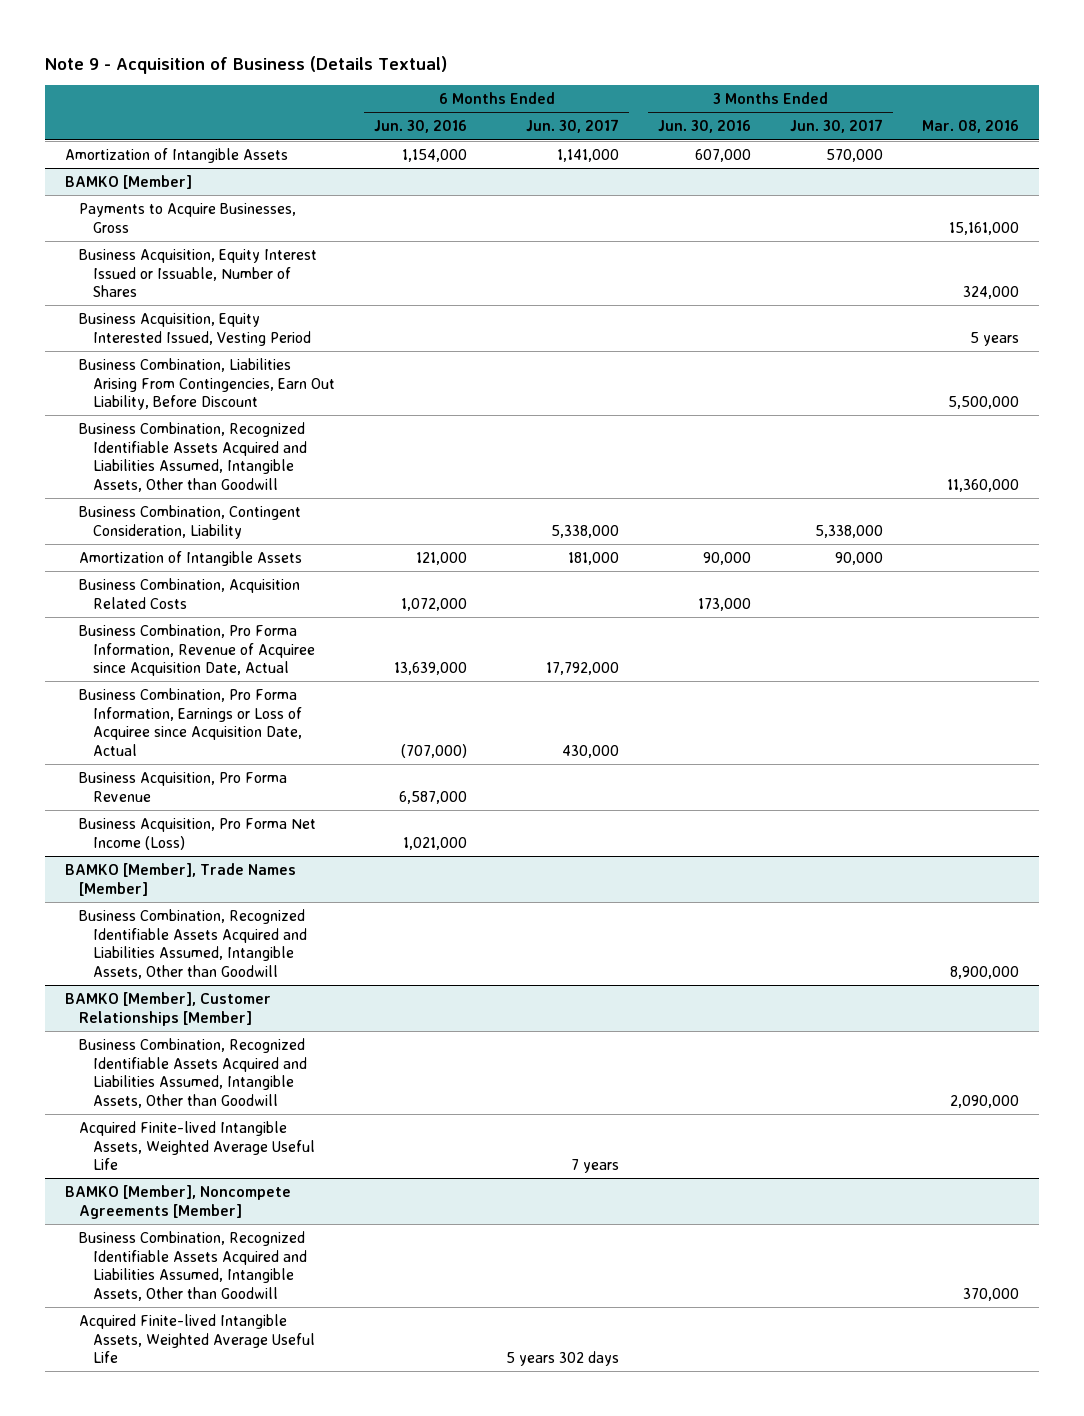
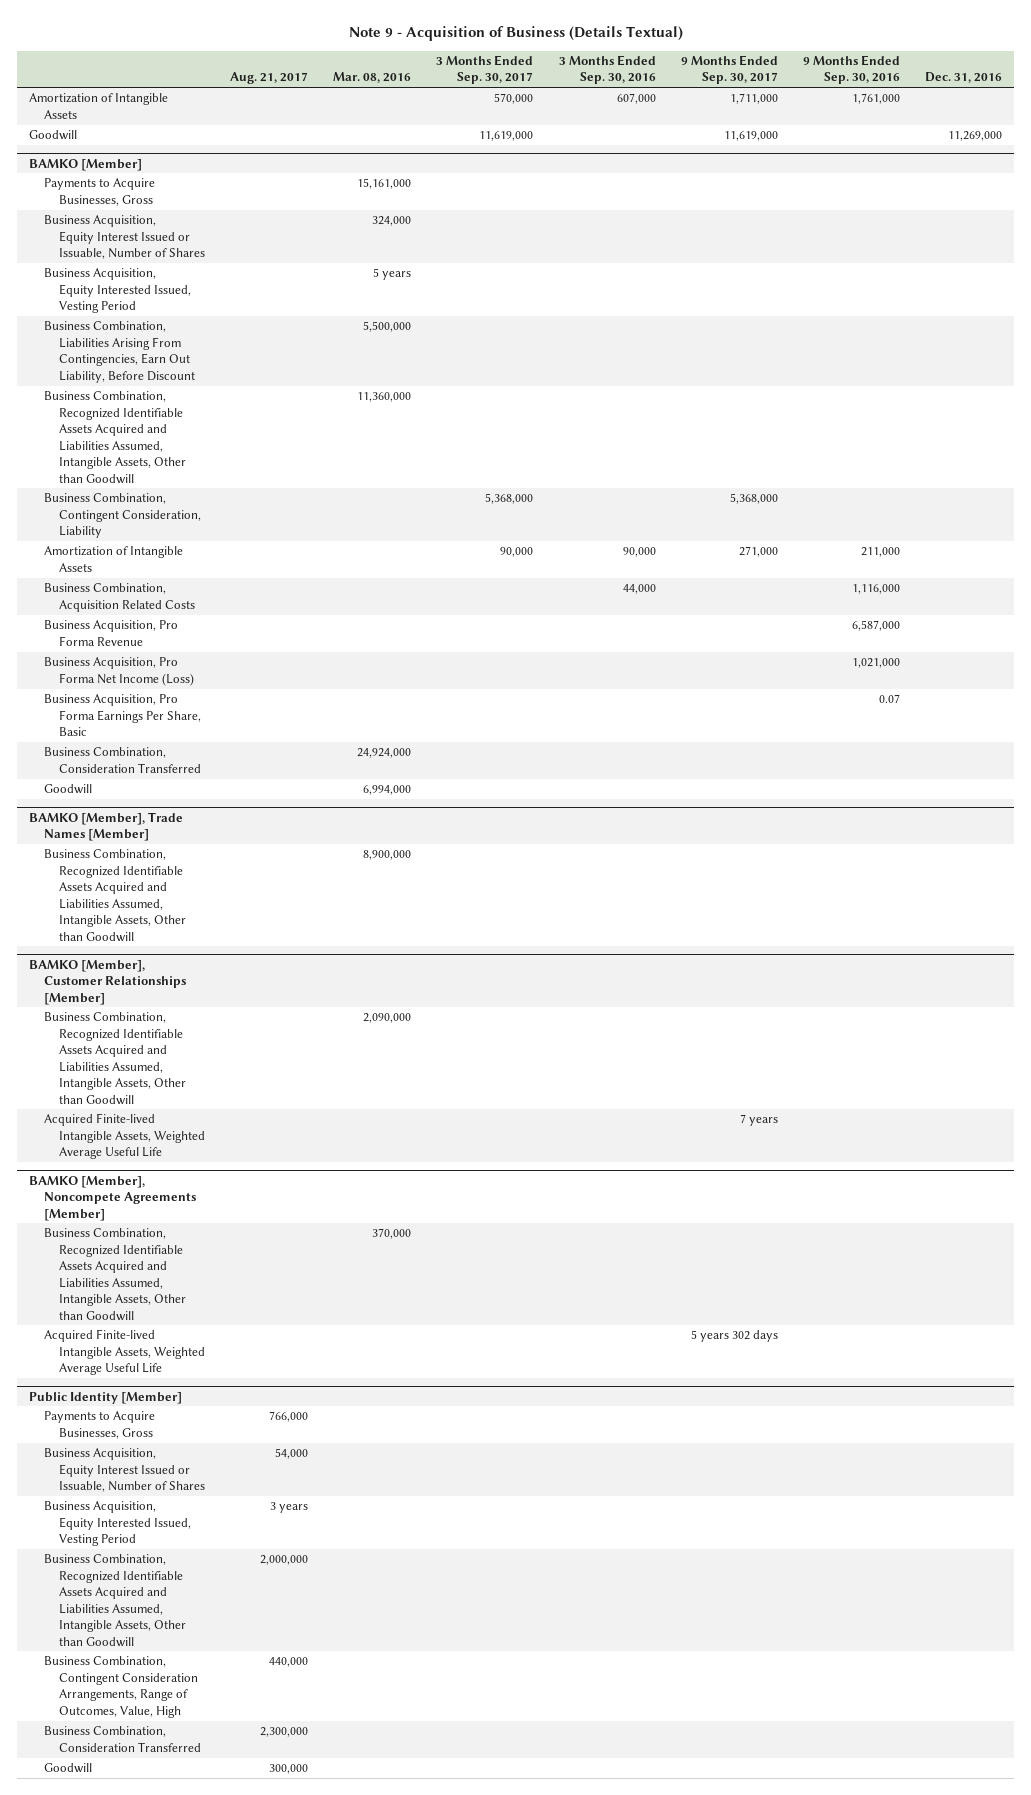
- | 6 Months Ended Jun. 30, 2016 | 6 Months Ended Jun. 30, 2017 | 3 Months Ended Jun. 30, 2016 | 3 Months Ended Jun. 30, 2017 | Mar. 08, 2016
+ | Aug. 21, 2017 | Mar. 08, 2016 | 3 Months Ended Sep. 30, 2017 | 3 Months Ended Sep. 30, 2016 | 9 Months Ended Sep. 30, 2017 | 9 Months Ended Sep. 30, 2016 | Dec. 31, 2016
+ Goodwill | | | 11,619,000 | | 11,619,000 | | 11,269,000
@ BAMKO [Member]
- Business Combination, Pro Forma Information, Revenue of Acquiree since Acquisition Date, Actual | 13,639,000 | 17,792,000 | | |
- Business Combination, Pro Forma Information, Earnings or Loss of Acquiree since Acquisition Date, Actual | (707,000) | 430,000 | | |
+ Business Acquisition, Pro Forma Earnings Per Share, Basic | | | | | | 0.07 |
+ Business Combination, Consideration Transferred | | 24,924,000 | | | | |
+ Goodwill | | 6,994,000 | | | | |
+ Public Identity [Member]
+ Payments to Acquire Businesses, Gross | 766,000 | | | | | |
+ Business Acquisition, Equity Interest Issued or Issuable, Number of Shares | 54,000 | | | | | |
+ Business Acquisition, Equity Interested Issued, Vesting Period | 3 years | | | | | |
+ Business Combination, Recognized Identifiable Assets Acquired and Liabilities Assumed, Intangible Assets, Other than Goodwill | 2,000,000 | | | | | |
+ Business Combination, Contingent Consideration Arrangements, Range of Outcomes, Value, High | 440,000 | | | | | |
+ Business Combination, Consideration Transferred | 2,300,000 | | | | | |
+ Goodwill | 300,000 | | | | | |

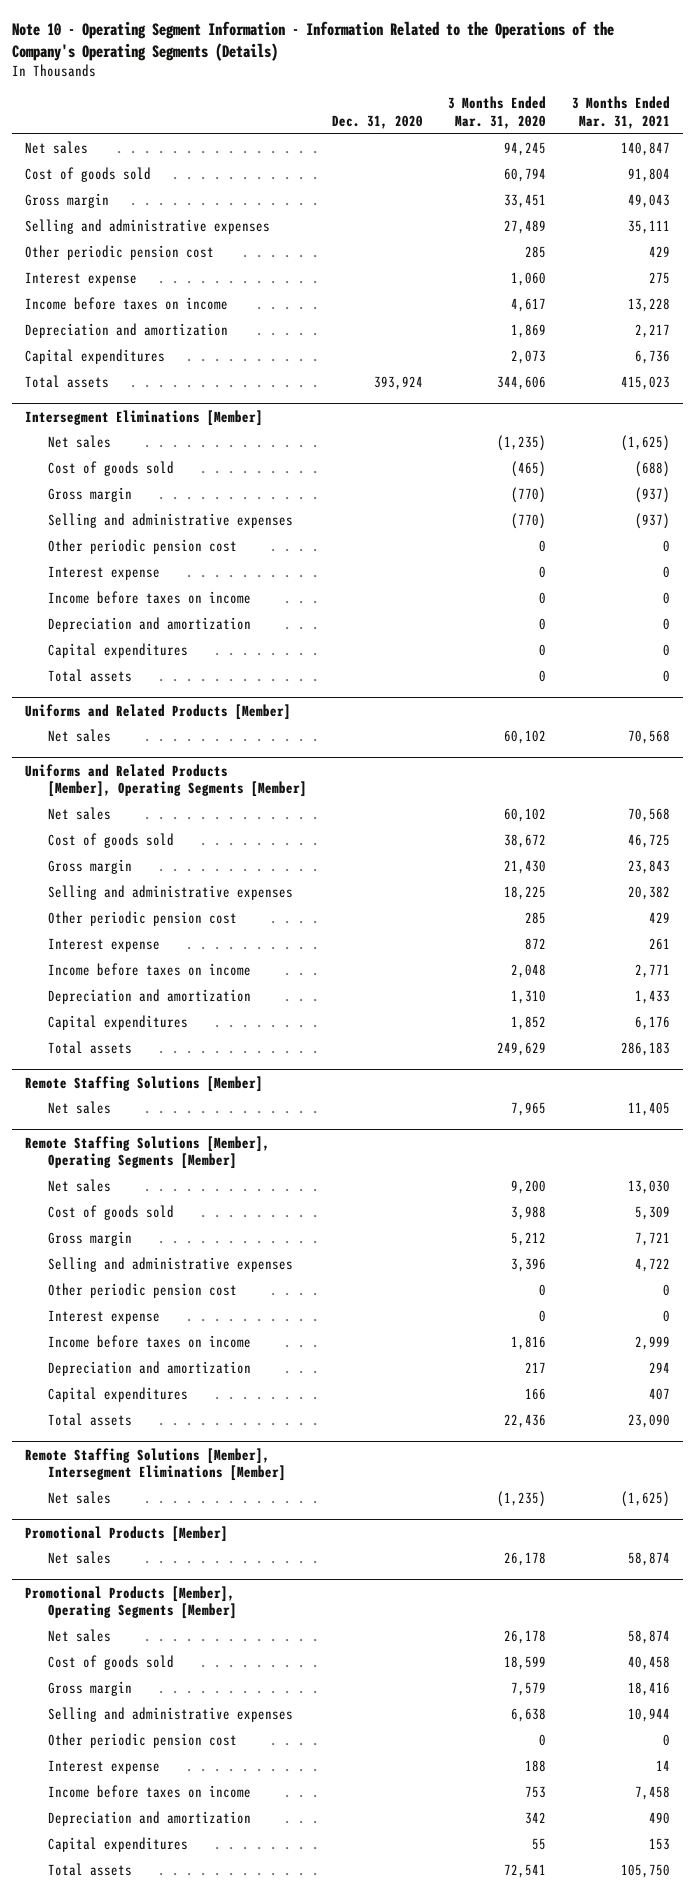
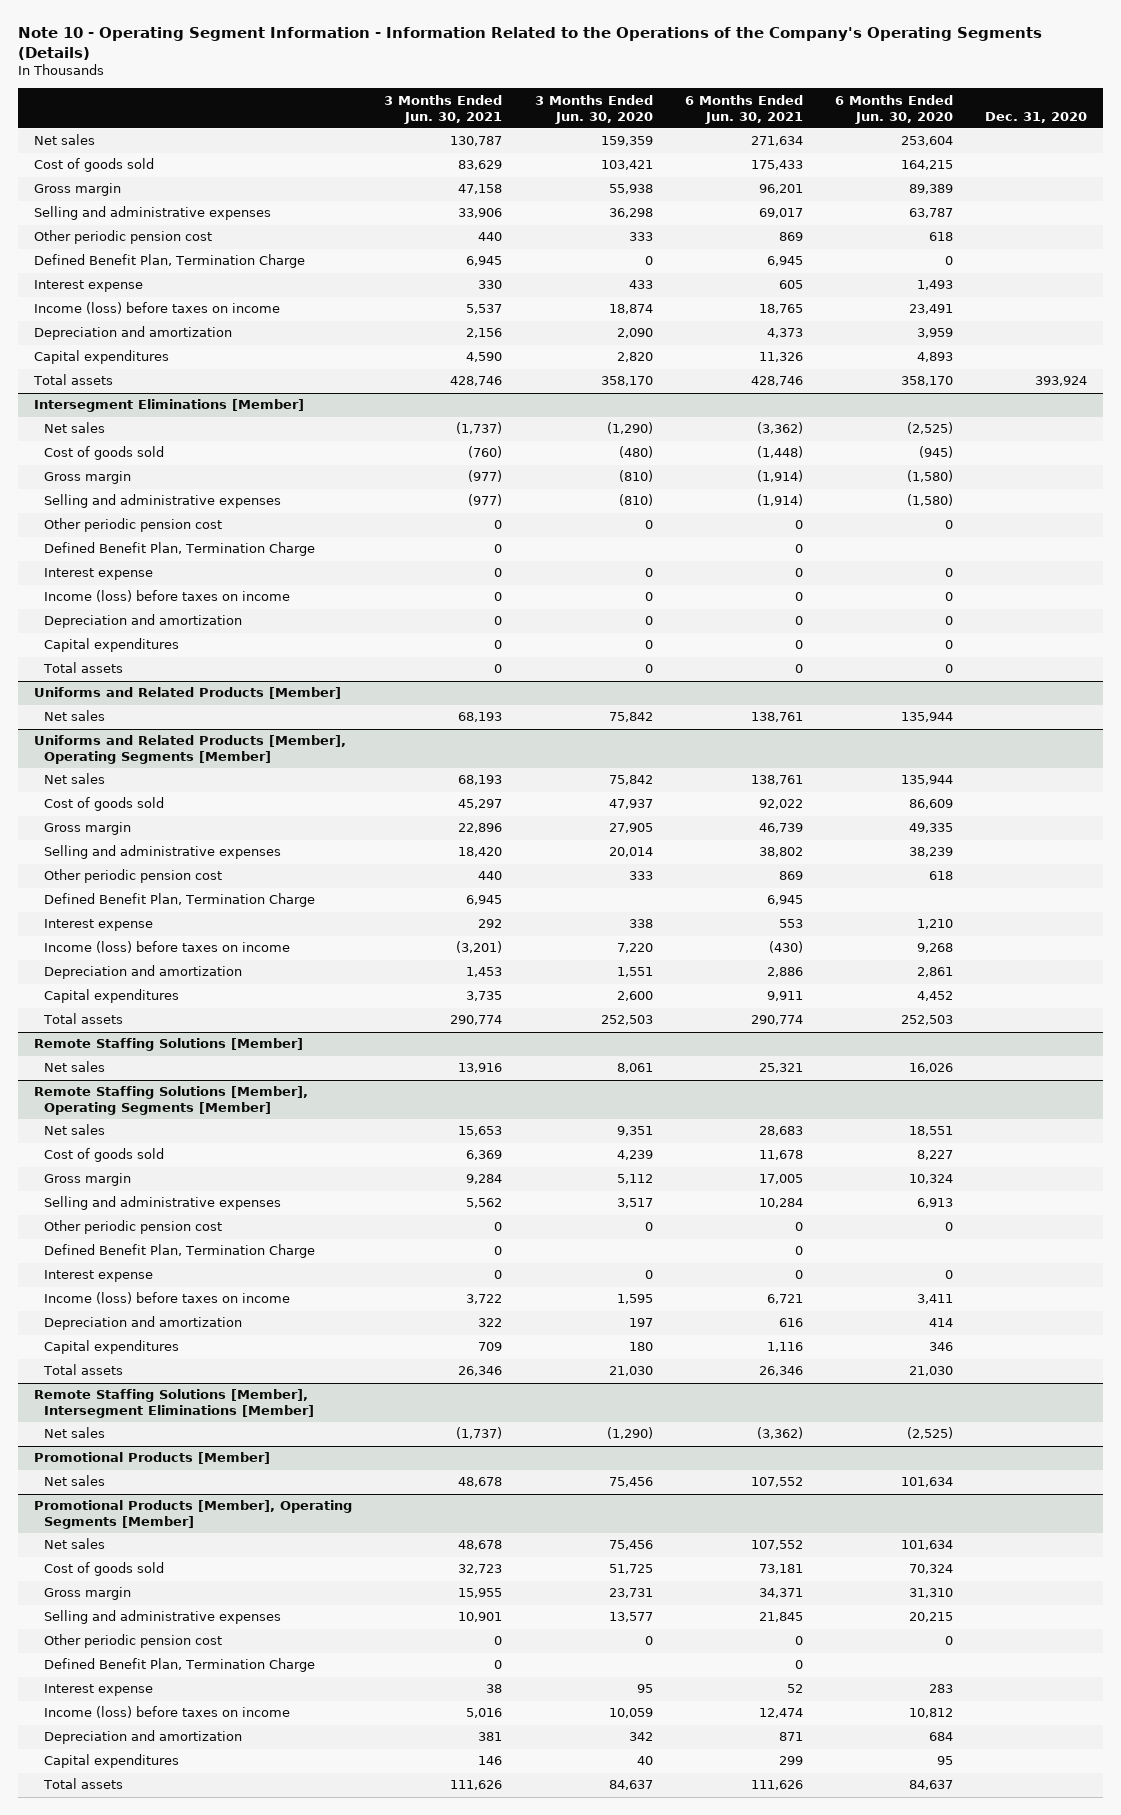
- | Dec. 31, 2020 | 3 Months Ended Mar. 31, 2020 | 3 Months Ended Mar. 31, 2021
+ | 3 Months Ended Jun. 30, 2021 | 3 Months Ended Jun. 30, 2020 | 6 Months Ended Jun. 30, 2021 | 6 Months Ended Jun. 30, 2020 | Dec. 31, 2020
+ Defined Benefit Plan, Termination Charge | 6,945 | 0 | 6,945 | 0 |
- Income before taxes on income | | 4,617 | 13,228
+ Income (loss) before taxes on income | 5,537 | 18,874 | 18,765 | 23,491 |
@ Intersegment Eliminations [Member]
+ Defined Benefit Plan, Termination Charge | 0 | | 0 | |
- Income before taxes on income | | 0 | 0
+ Income (loss) before taxes on income | 0 | 0 | 0 | 0 |
@ Uniforms and Related Products [Member], Operating Segments [Member]
+ Defined Benefit Plan, Termination Charge | 6,945 | | 6,945 | |
- Income before taxes on income | | 2,048 | 2,771
+ Income (loss) before taxes on income | (3,201) | 7,220 | (430) | 9,268 |
@ Remote Staffing Solutions [Member], Operating Segments [Member]
+ Defined Benefit Plan, Termination Charge | 0 | | 0 | |
- Income before taxes on income | | 1,816 | 2,999
+ Income (loss) before taxes on income | 3,722 | 1,595 | 6,721 | 3,411 |
@ Promotional Products [Member], Operating Segments [Member]
+ Defined Benefit Plan, Termination Charge | 0 | | 0 | |
- Income before taxes on income | | 753 | 7,458
+ Income (loss) before taxes on income | 5,016 | 10,059 | 12,474 | 10,812 |

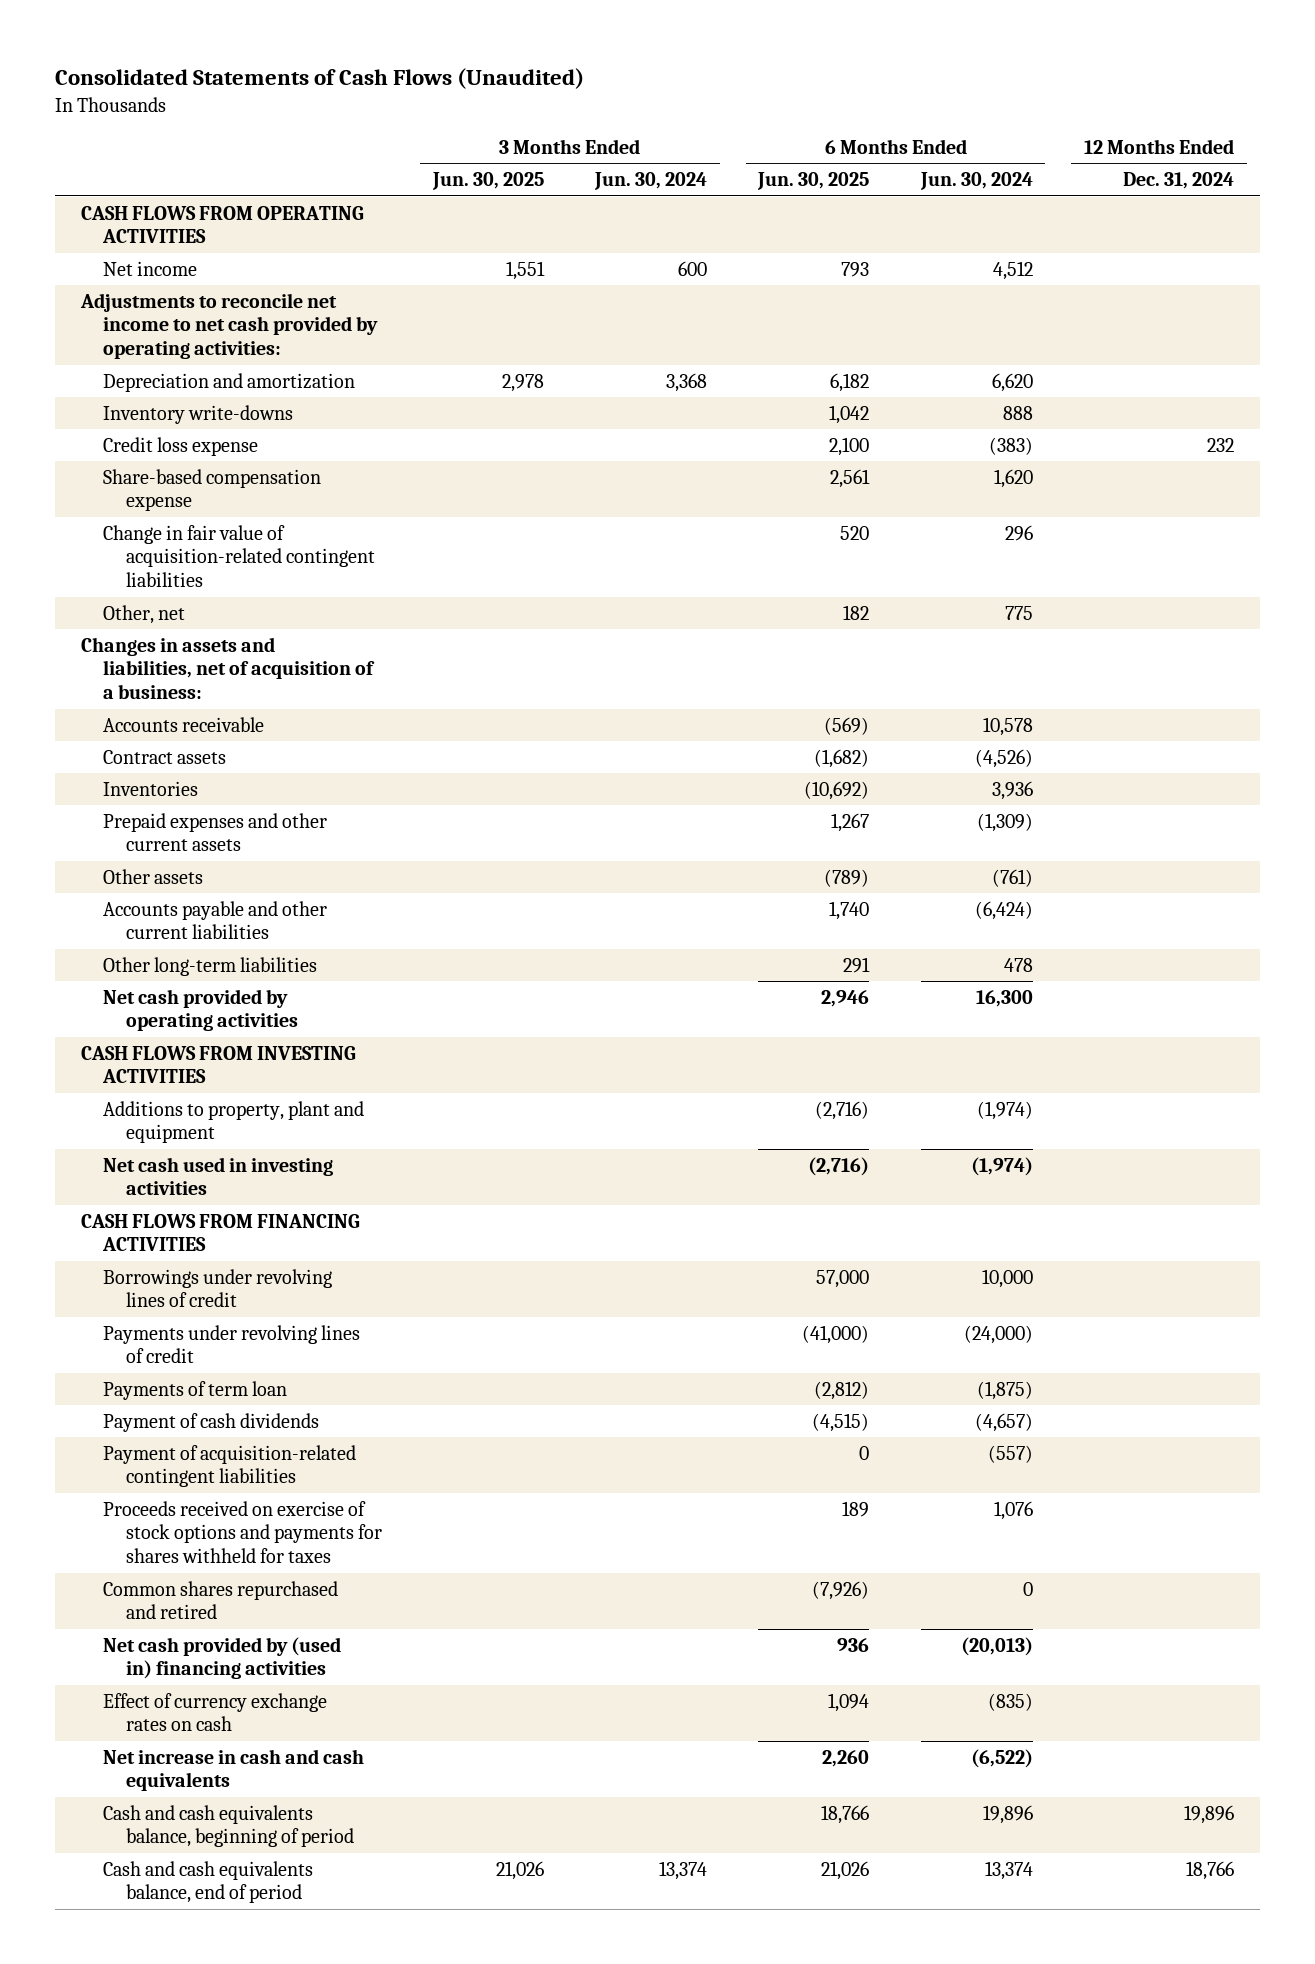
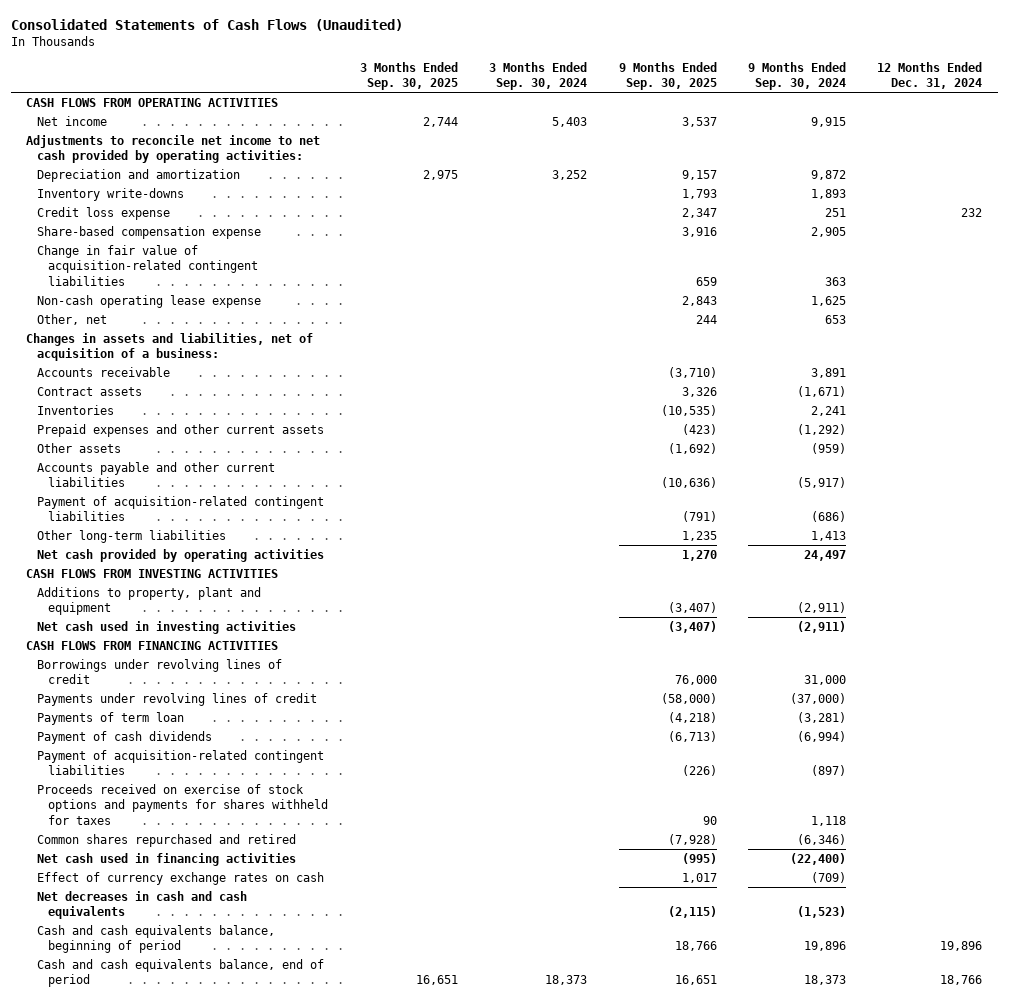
- | 3 Months Ended Jun. 30, 2025 | 3 Months Ended Jun. 30, 2024 | 6 Months Ended Jun. 30, 2025 | 6 Months Ended Jun. 30, 2024 | 12 Months Ended Dec. 31, 2024
+ | 3 Months Ended Sep. 30, 2025 | 3 Months Ended Sep. 30, 2024 | 9 Months Ended Sep. 30, 2025 | 9 Months Ended Sep. 30, 2024 | 12 Months Ended Dec. 31, 2024
+ Non-cash operating lease expense | | | 2,843 | 1,625 |
+ Payment of acquisition-related contingent liabilities | | | (791) | (686) |
- Net cash provided by (used in) financing activities | | | 936 | (20,013) |
+ Net cash used in financing activities | | | (995) | (22,400) |
- Net increase in cash and cash equivalents | | | 2,260 | (6,522) |
+ Net decreases in cash and cash equivalents | | | (2,115) | (1,523) |

